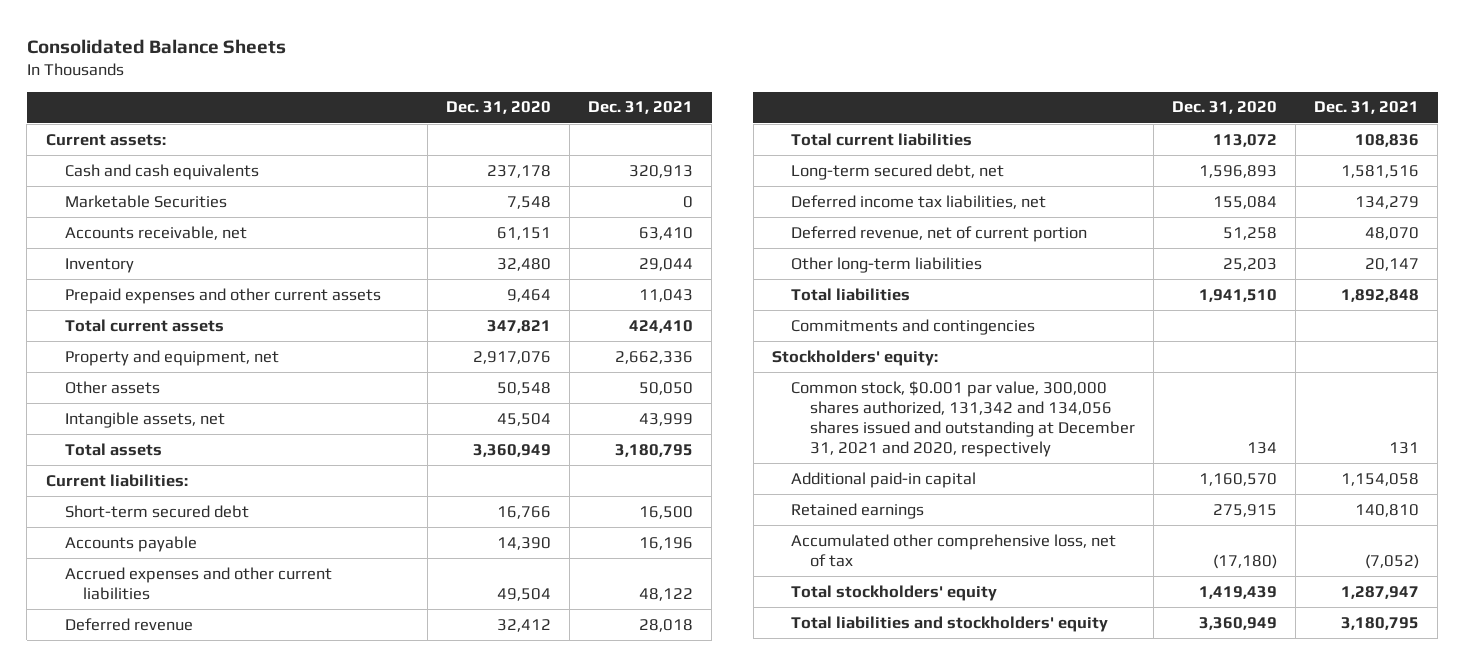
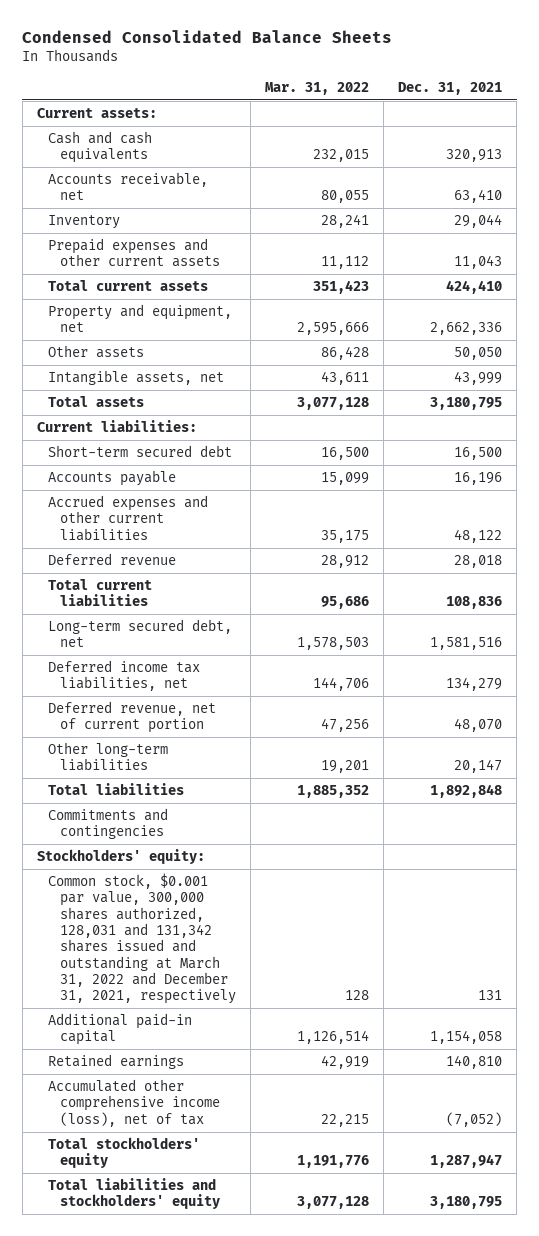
- Consolidated Balance Sheets
+ Condensed Consolidated Balance Sheets
- | Dec. 31, 2020 | Dec. 31, 2021
+ | Mar. 31, 2022 | Dec. 31, 2021
- Marketable Securities | 7,548 | 0
- Common stock, $0.001 par value, 300,000 shares authorized, 131,342 and 134,056 shares issued and outstanding at December 31, 2021 and 2020, respectively | 134 | 131
+ Common stock, $0.001 par value, 300,000 shares authorized, 128,031 and 131,342 shares issued and outstanding at March 31, 2022 and December 31, 2021, respectively | 128 | 131
- Accumulated other comprehensive loss, net of tax | (17,180) | (7,052)
+ Accumulated other comprehensive income (loss), net of tax | 22,215 | (7,052)

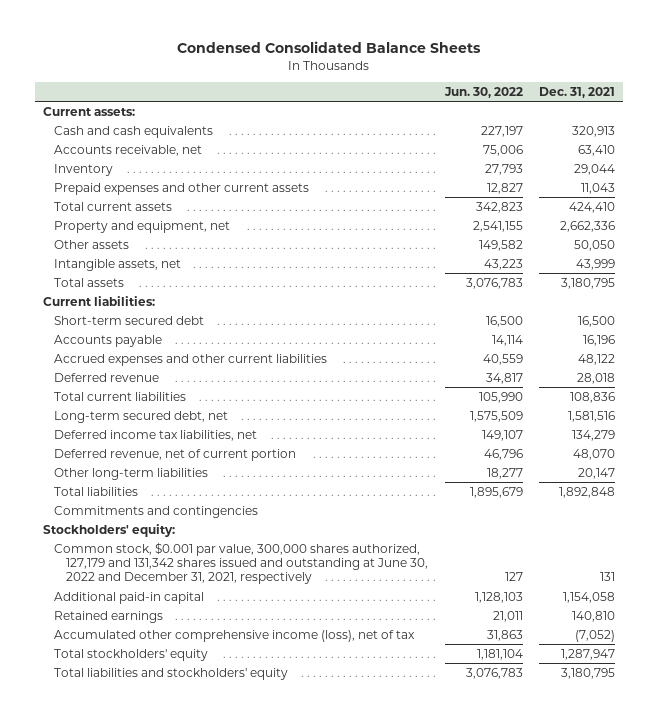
- | Mar. 31, 2022 | Dec. 31, 2021
+ | Jun. 30, 2022 | Dec. 31, 2021
- Common stock, $0.001 par value, 300,000 shares authorized, 128,031 and 131,342 shares issued and outstanding at March 31, 2022 and December 31, 2021, respectively | 128 | 131
+ Common stock, $0.001 par value, 300,000 shares authorized, 127,179 and 131,342 shares issued and outstanding at June 30, 2022 and December 31, 2021, respectively | 127 | 131

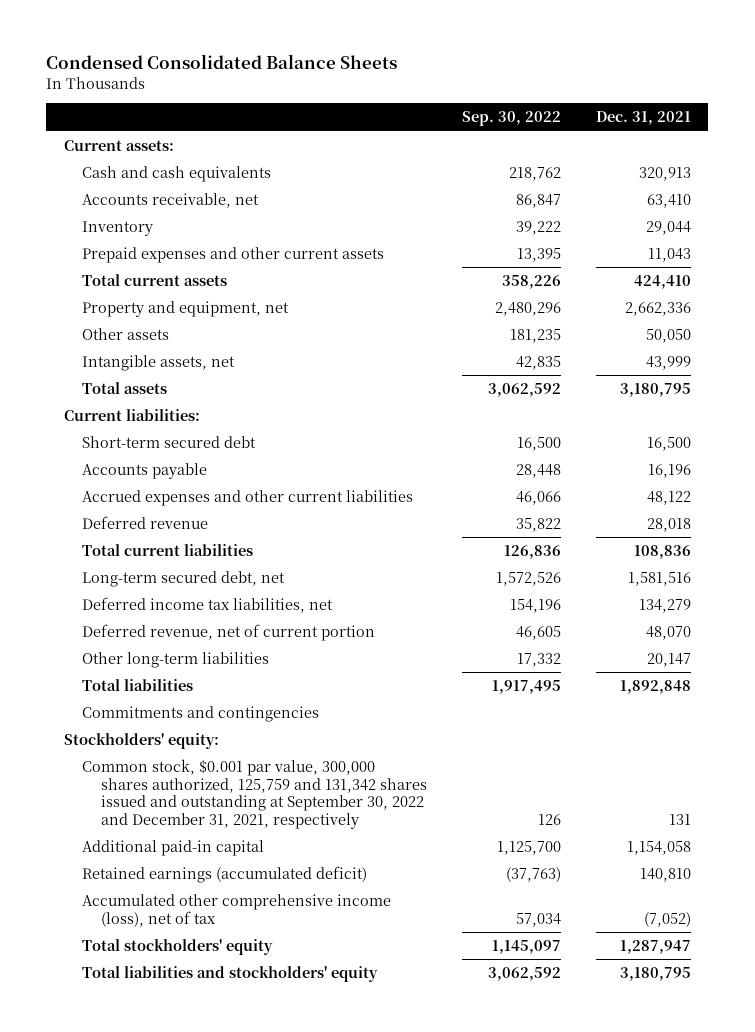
- | Jun. 30, 2022 | Dec. 31, 2021
+ | Sep. 30, 2022 | Dec. 31, 2021
- Common stock, $0.001 par value, 300,000 shares authorized, 127,179 and 131,342 shares issued and outstanding at June 30, 2022 and December 31, 2021, respectively | 127 | 131
+ Common stock, $0.001 par value, 300,000 shares authorized, 125,759 and 131,342 shares issued and outstanding at September 30, 2022 and December 31, 2021, respectively | 126 | 131
- Retained earnings | 21,011 | 140,810
+ Retained earnings (accumulated deficit) | (37,763) | 140,810

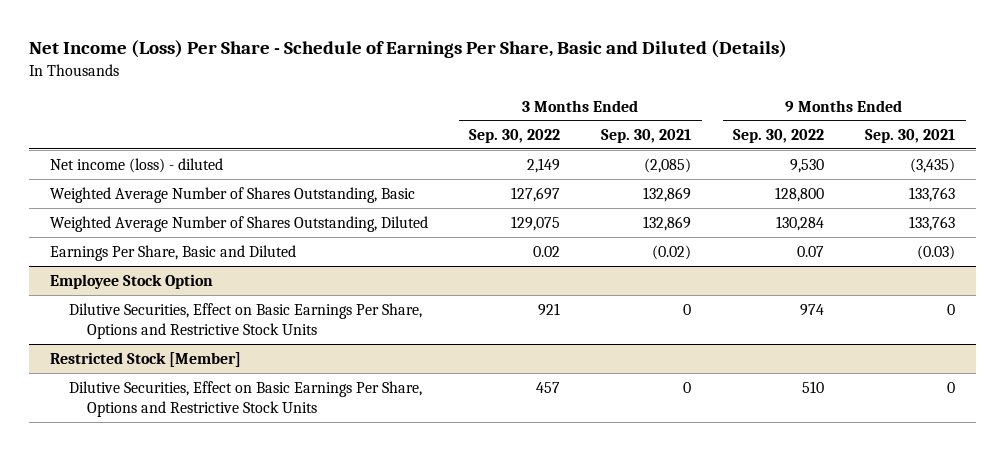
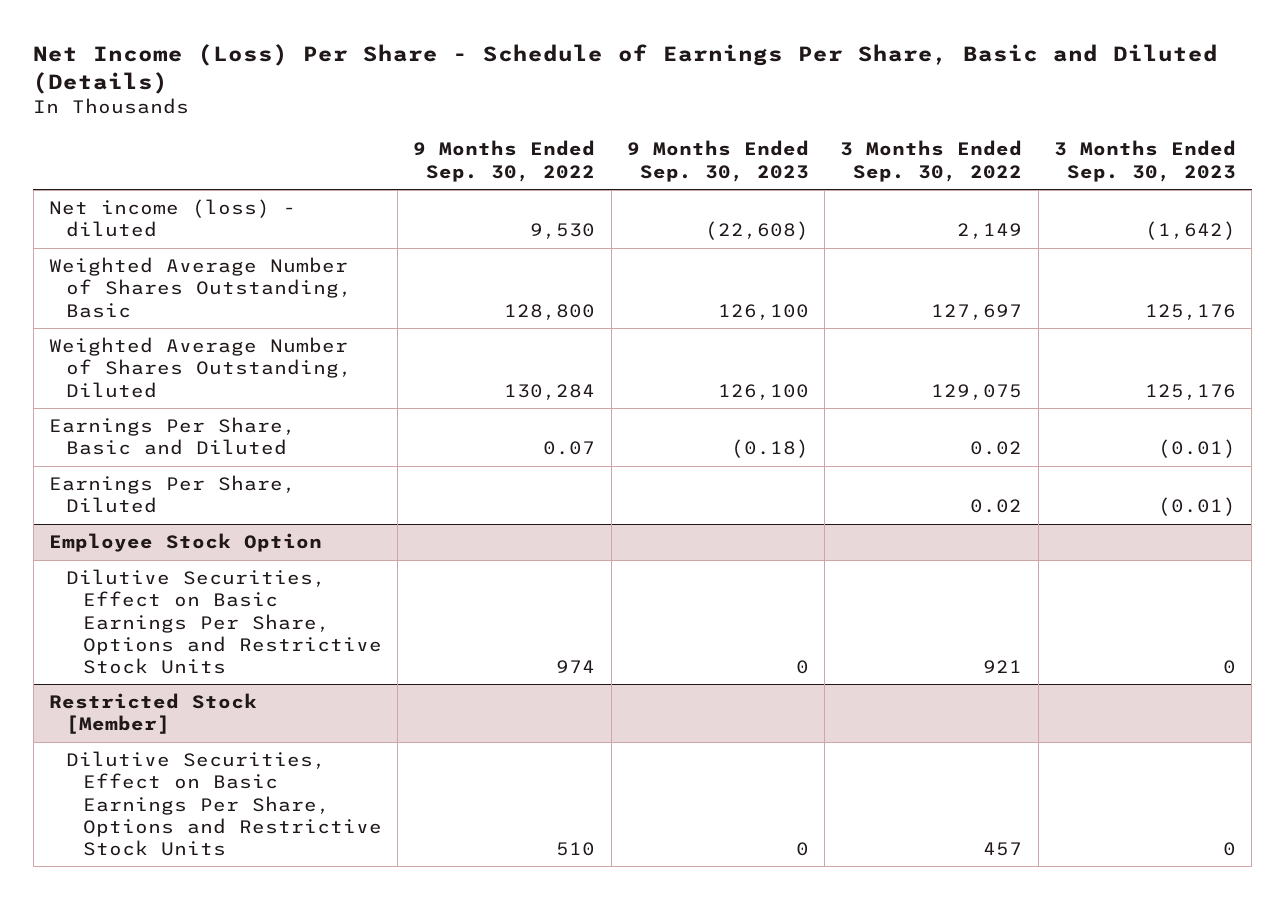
- | 3 Months Ended Sep. 30, 2022 | 3 Months Ended Sep. 30, 2021 | 9 Months Ended Sep. 30, 2022 | 9 Months Ended Sep. 30, 2021
+ | 9 Months Ended Sep. 30, 2022 | 9 Months Ended Sep. 30, 2023 | 3 Months Ended Sep. 30, 2022 | 3 Months Ended Sep. 30, 2023
+ Earnings Per Share, Diluted | | | 0.02 | (0.01)

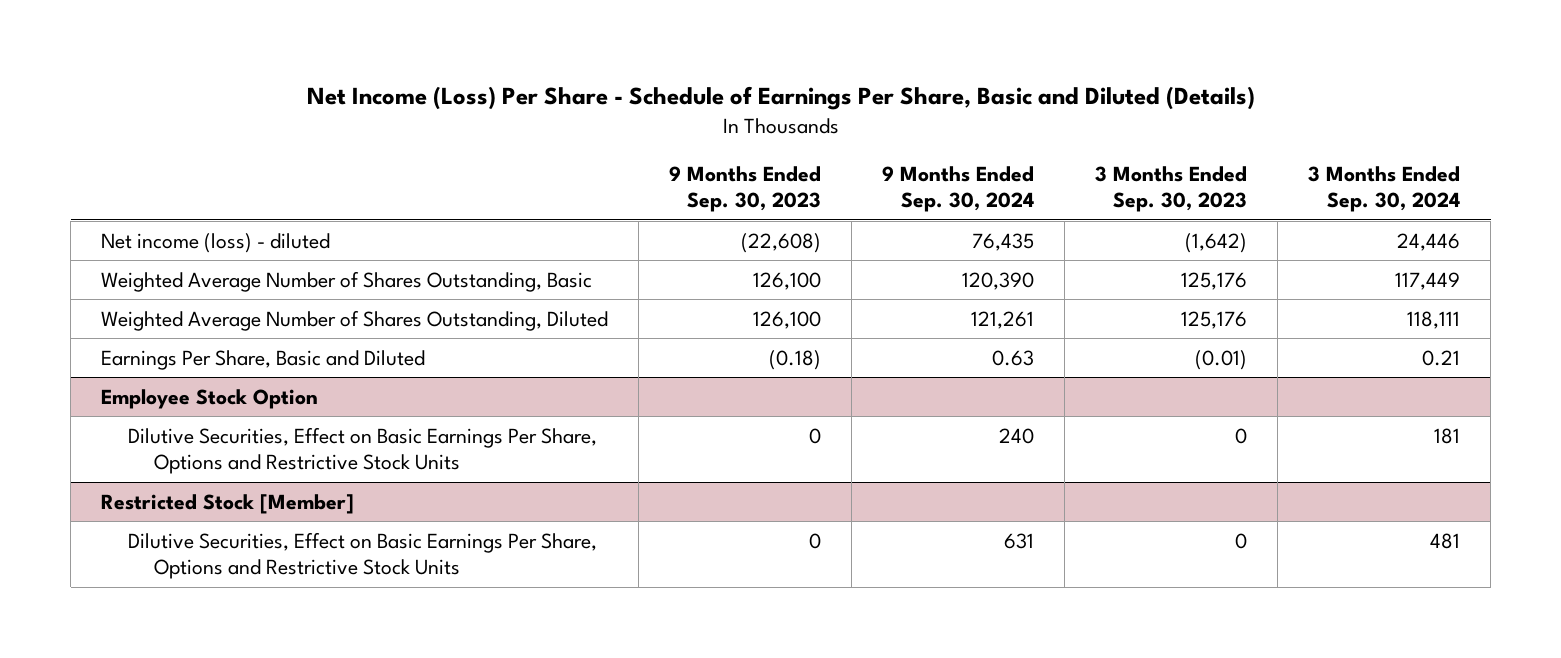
- | 9 Months Ended Sep. 30, 2022 | 9 Months Ended Sep. 30, 2023 | 3 Months Ended Sep. 30, 2022 | 3 Months Ended Sep. 30, 2023
+ | 9 Months Ended Sep. 30, 2023 | 9 Months Ended Sep. 30, 2024 | 3 Months Ended Sep. 30, 2023 | 3 Months Ended Sep. 30, 2024
- Earnings Per Share, Diluted | | | 0.02 | (0.01)

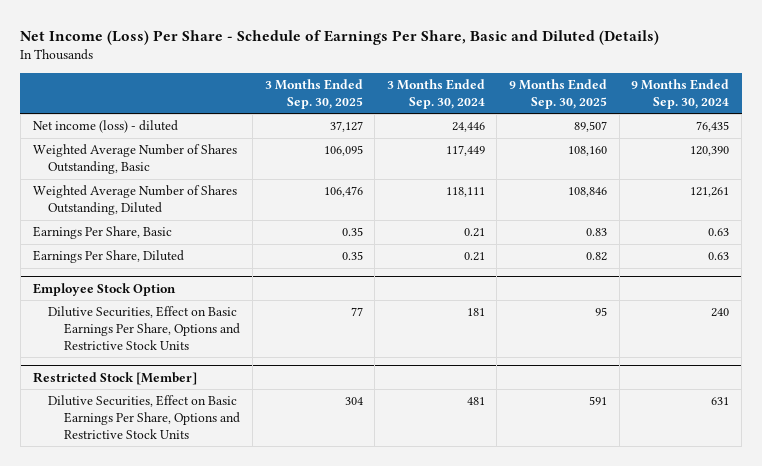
- | 9 Months Ended Sep. 30, 2023 | 9 Months Ended Sep. 30, 2024 | 3 Months Ended Sep. 30, 2023 | 3 Months Ended Sep. 30, 2024
+ | 3 Months Ended Sep. 30, 2025 | 3 Months Ended Sep. 30, 2024 | 9 Months Ended Sep. 30, 2025 | 9 Months Ended Sep. 30, 2024
- Earnings Per Share, Basic and Diluted | (0.18) | 0.63 | (0.01) | 0.21
+ Earnings Per Share, Basic | 0.35 | 0.21 | 0.83 | 0.63
+ Earnings Per Share, Diluted | 0.35 | 0.21 | 0.82 | 0.63

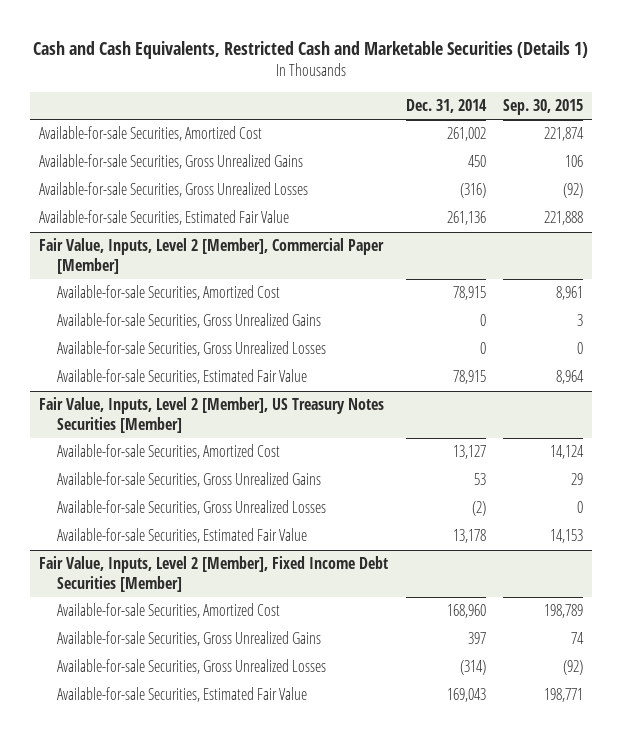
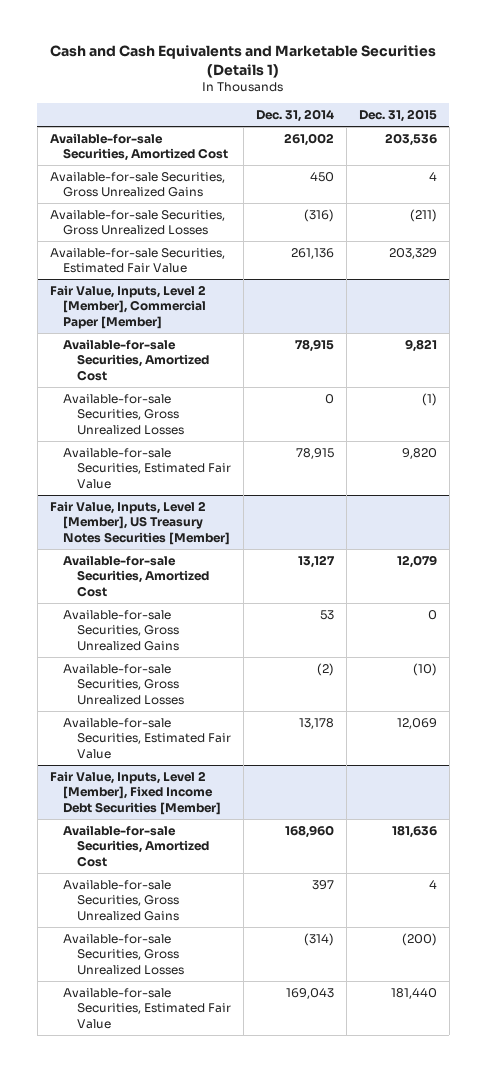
- Cash and Cash Equivalents, Restricted Cash and Marketable Securities (Details 1)
+ Cash and Cash Equivalents and Marketable Securities (Details 1)
- | Dec. 31, 2014 | Sep. 30, 2015
+ | Dec. 31, 2014 | Dec. 31, 2015
@ Fair Value, Inputs, Level 2 [Member], Commercial Paper [Member]
- Available-for-sale Securities, Gross Unrealized Gains | 0 | 3

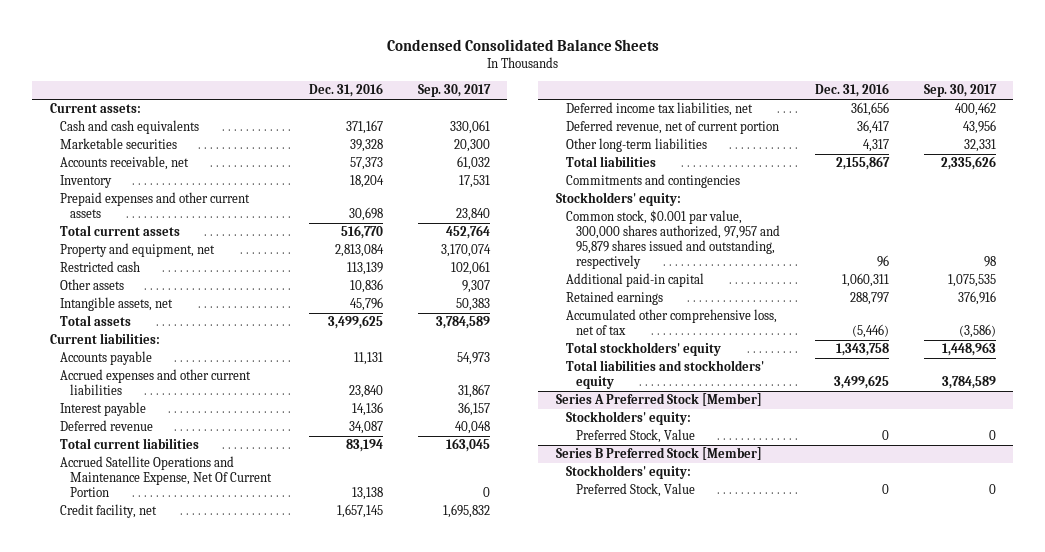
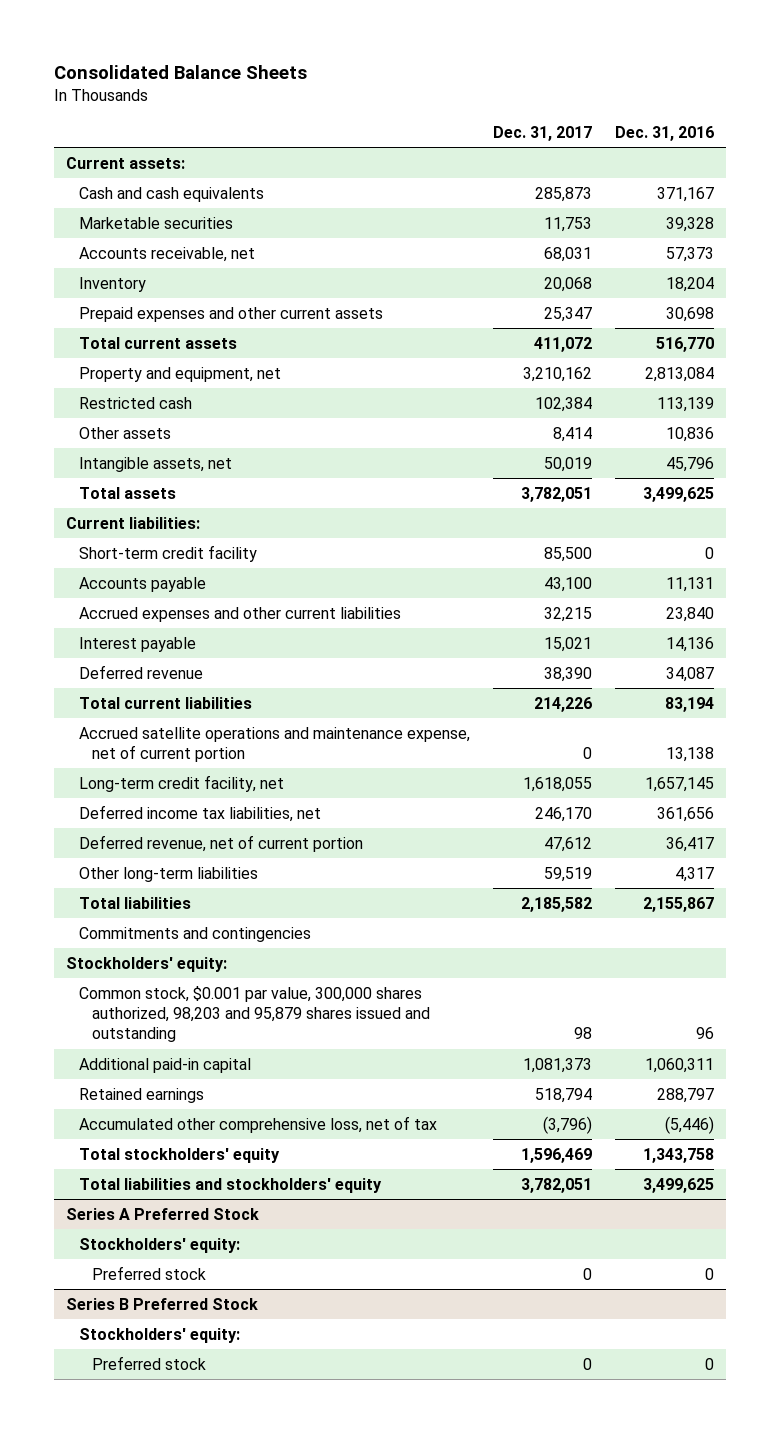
- Condensed Consolidated Balance Sheets
+ Consolidated Balance Sheets
- | Dec. 31, 2016 | Sep. 30, 2017
+ | Dec. 31, 2017 | Dec. 31, 2016
+ Short-term credit facility | 85,500 | 0
- Accrued Satellite Operations and Maintenance Expense, Net Of Current Portion | 13,138 | 0
- Credit facility, net | 1,657,145 | 1,695,832
+ Accrued satellite operations and maintenance expense, net of current portion | 0 | 13,138
+ Long-term credit facility, net | 1,618,055 | 1,657,145
- Common stock, $0.001 par value, 300,000 shares authorized, 97,957 and 95,879 shares issued and outstanding, respectively | 96 | 98
+ Common stock, $0.001 par value, 300,000 shares authorized, 98,203 and 95,879 shares issued and outstanding | 98 | 96
- Series A Preferred Stock [Member]
+ Series A Preferred Stock
- Preferred Stock, Value | 0 | 0
- Series B Preferred Stock [Member]
+ Preferred stock | 0 | 0
+ Series B Preferred Stock
- Preferred Stock, Value | 0 | 0
+ Preferred stock | 0 | 0

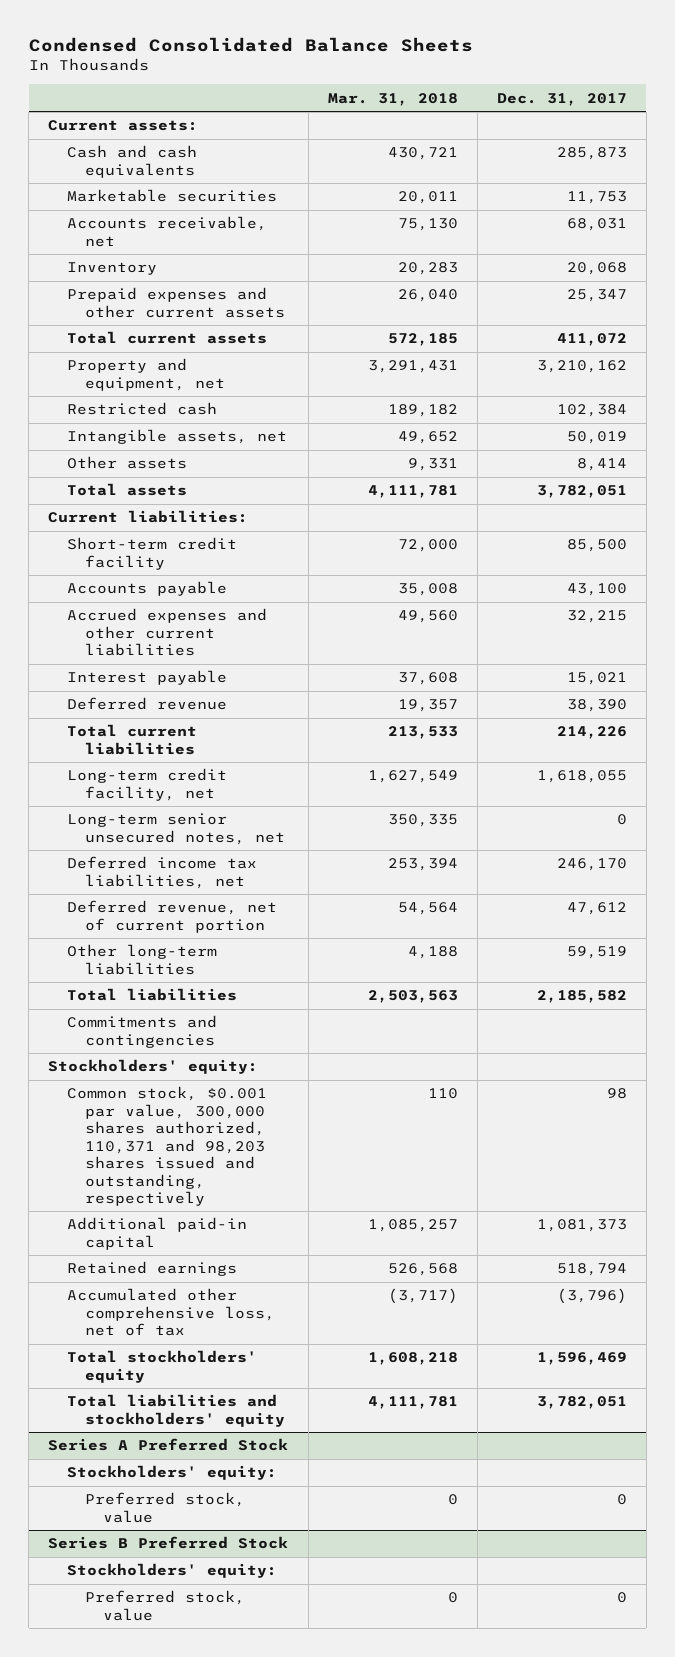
- Consolidated Balance Sheets
+ Condensed Consolidated Balance Sheets
- | Dec. 31, 2017 | Dec. 31, 2016
+ | Mar. 31, 2018 | Dec. 31, 2017
moved down: Other assets | 9,331 | 8,414
- Accrued satellite operations and maintenance expense, net of current portion | 0 | 13,138
+ Long-term senior unsecured notes, net | 350,335 | 0
- Common stock, $0.001 par value, 300,000 shares authorized, 98,203 and 95,879 shares issued and outstanding | 98 | 96
+ Common stock, $0.001 par value, 300,000 shares authorized, 110,371 and 98,203 shares issued and outstanding, respectively | 110 | 98
@ Series A Preferred Stock
- Preferred stock | 0 | 0
+ Preferred stock, value | 0 | 0
@ Series B Preferred Stock
- Preferred stock | 0 | 0
+ Preferred stock, value | 0 | 0

